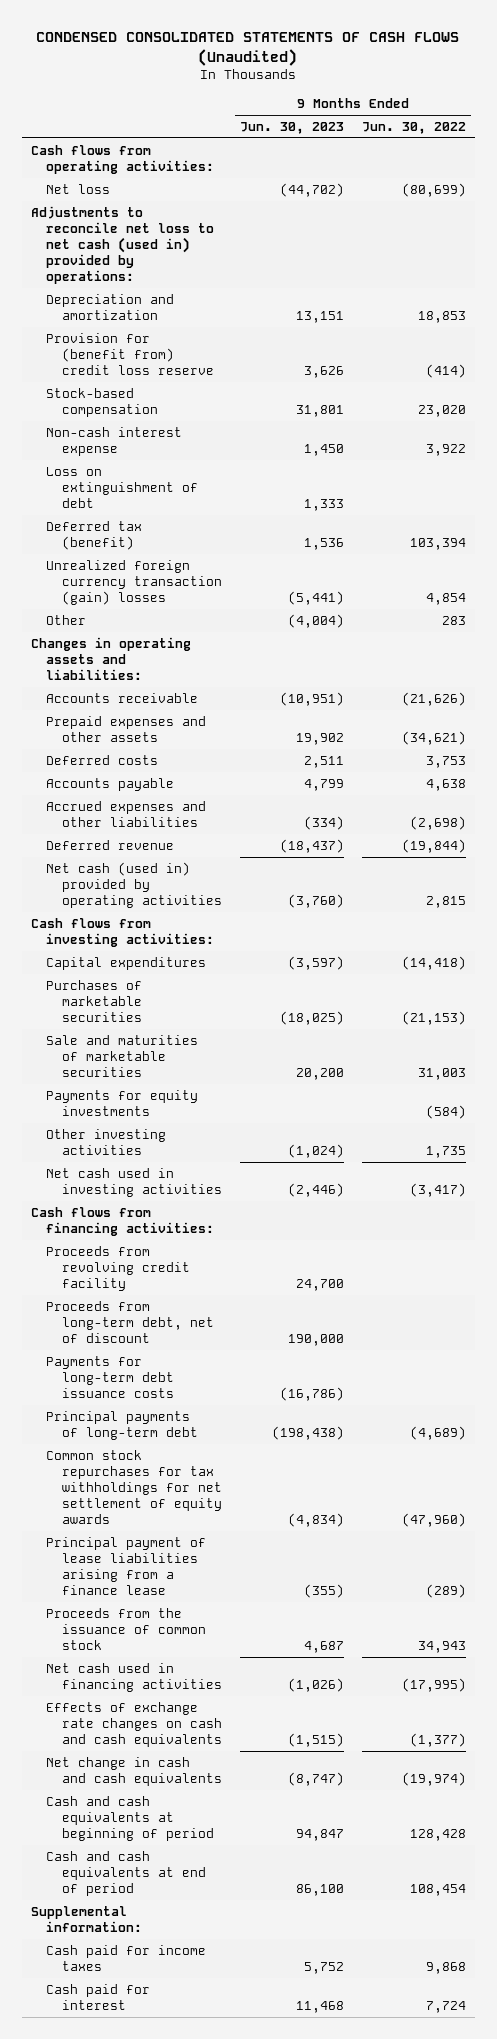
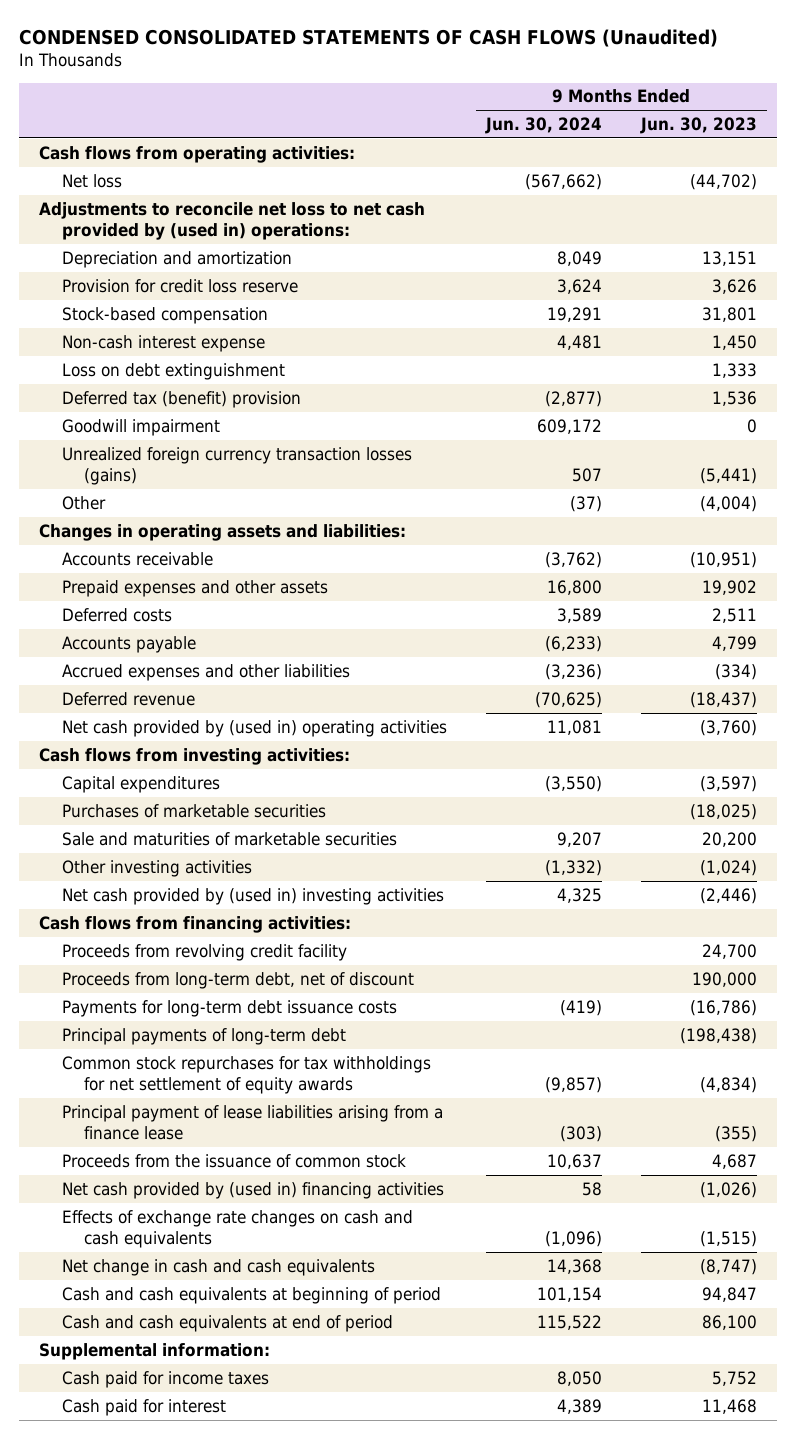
- | 9 Months Ended Jun. 30, 2023 | 9 Months Ended Jun. 30, 2022
+ | 9 Months Ended Jun. 30, 2024 | 9 Months Ended Jun. 30, 2023
- Adjustments to reconcile net loss to net cash (used in) provided by operations:
+ Adjustments to reconcile net loss to net cash provided by (used in) operations:
- Provision for (benefit from) credit loss reserve | 3,626 | (414)
+ Provision for credit loss reserve | 3,624 | 3,626
- Loss on extinguishment of debt | 1,333 |
- Deferred tax (benefit) | 1,536 | 103,394
- Unrealized foreign currency transaction (gain) losses | (5,441) | 4,854
+ Loss on debt extinguishment | | 1,333
+ Deferred tax (benefit) provision | (2,877) | 1,536
+ Goodwill impairment | 609,172 | 0
+ Unrealized foreign currency transaction losses (gains) | 507 | (5,441)
- Net cash (used in) provided by operating activities | (3,760) | 2,815
+ Net cash provided by (used in) operating activities | 11,081 | (3,760)
- Payments for equity investments | | (584)
- Net cash used in investing activities | (2,446) | (3,417)
+ Net cash provided by (used in) investing activities | 4,325 | (2,446)
- Net cash used in financing activities | (1,026) | (17,995)
+ Net cash provided by (used in) financing activities | 58 | (1,026)

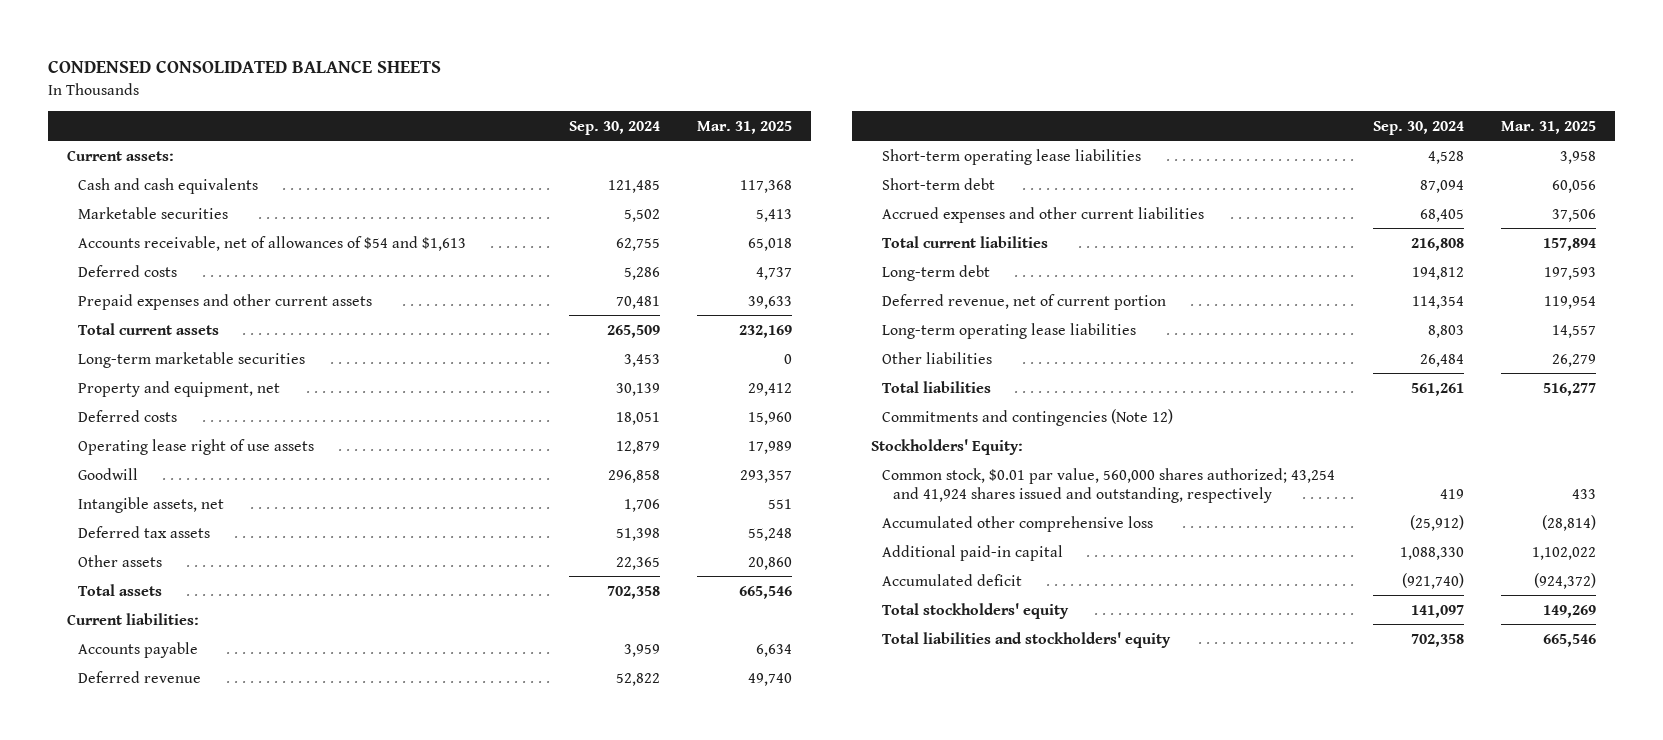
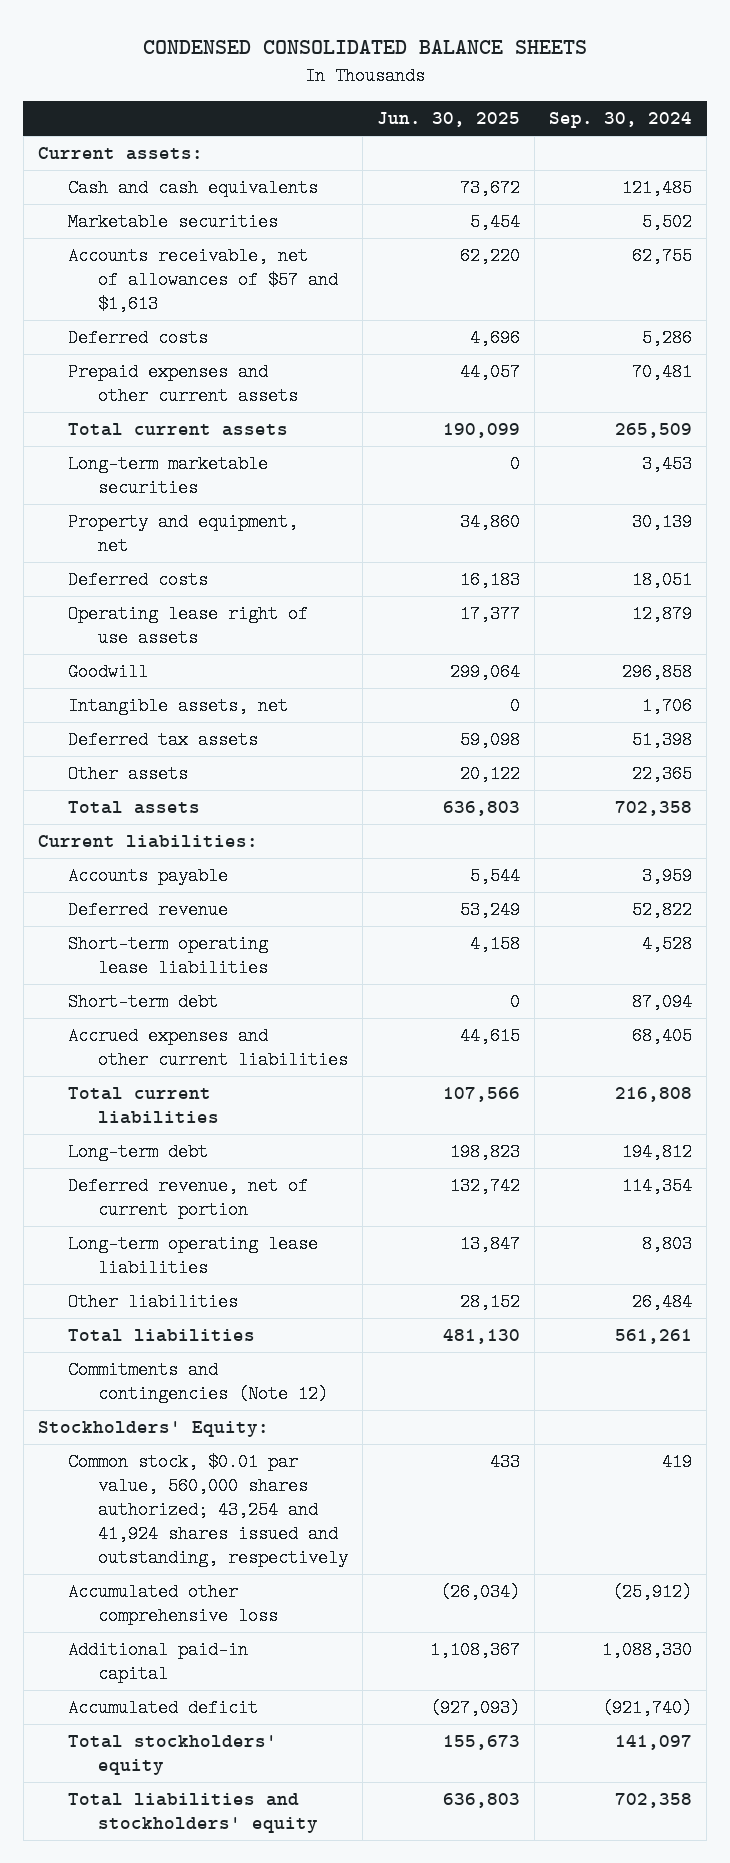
- | Sep. 30, 2024 | Mar. 31, 2025
+ | Jun. 30, 2025 | Sep. 30, 2024
- Accounts receivable, net of allowances of $54 and $1,613 | 62,755 | 65,018
+ Accounts receivable, net of allowances of $57 and $1,613 | 62,220 | 62,755

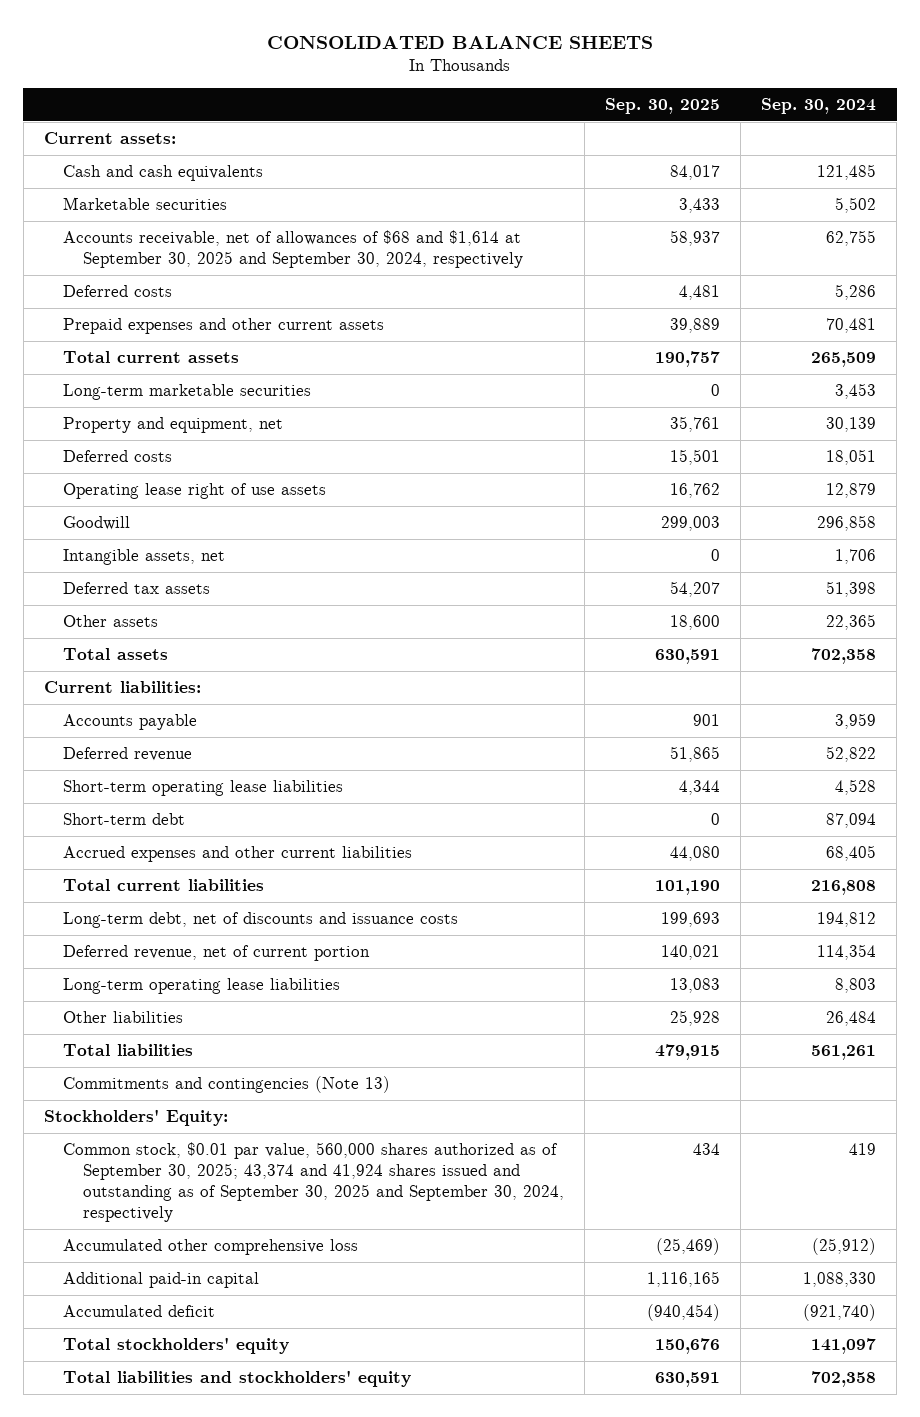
- CONDENSED CONSOLIDATED BALANCE SHEETS
+ CONSOLIDATED BALANCE SHEETS
- | Jun. 30, 2025 | Sep. 30, 2024
+ | Sep. 30, 2025 | Sep. 30, 2024
- Accounts receivable, net of allowances of $57 and $1,613 | 62,220 | 62,755
+ Accounts receivable, net of allowances of $68 and $1,614 at September 30, 2025 and September 30, 2024, respectively | 58,937 | 62,755
- Long-term debt | 198,823 | 194,812
+ Long-term debt, net of discounts and issuance costs | 199,693 | 194,812
- Commitments and contingencies (Note 12)
+ Commitments and contingencies (Note 13)
- Common stock, $0.01 par value, 560,000 shares authorized; 43,254 and 41,924 shares issued and outstanding, respectively | 433 | 419
+ Common stock, $0.01 par value, 560,000 shares authorized as of September 30, 2025; 43,374 and 41,924 shares issued and outstanding as of September 30, 2025 and September 30, 2024, respectively | 434 | 419

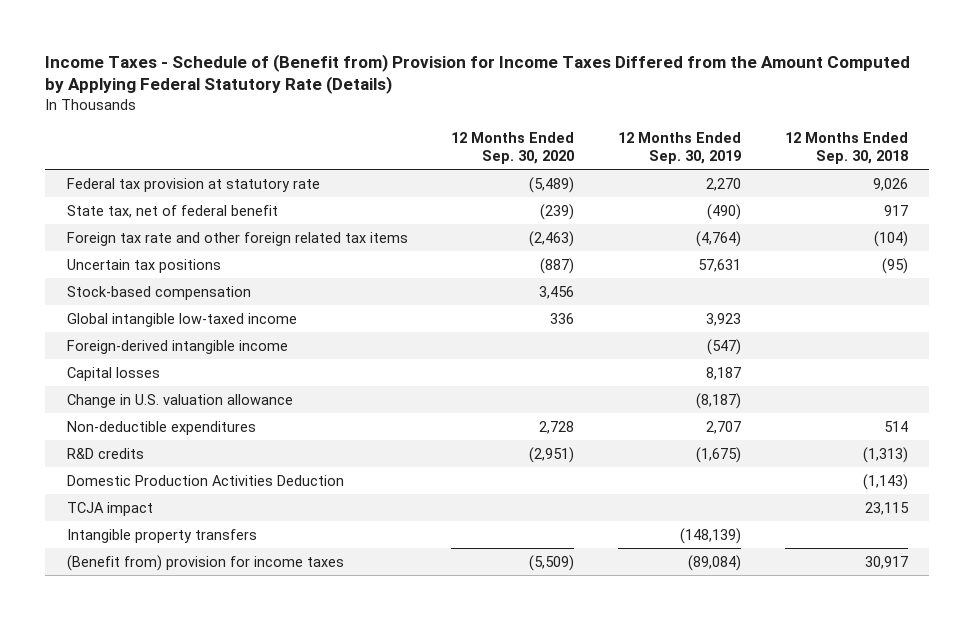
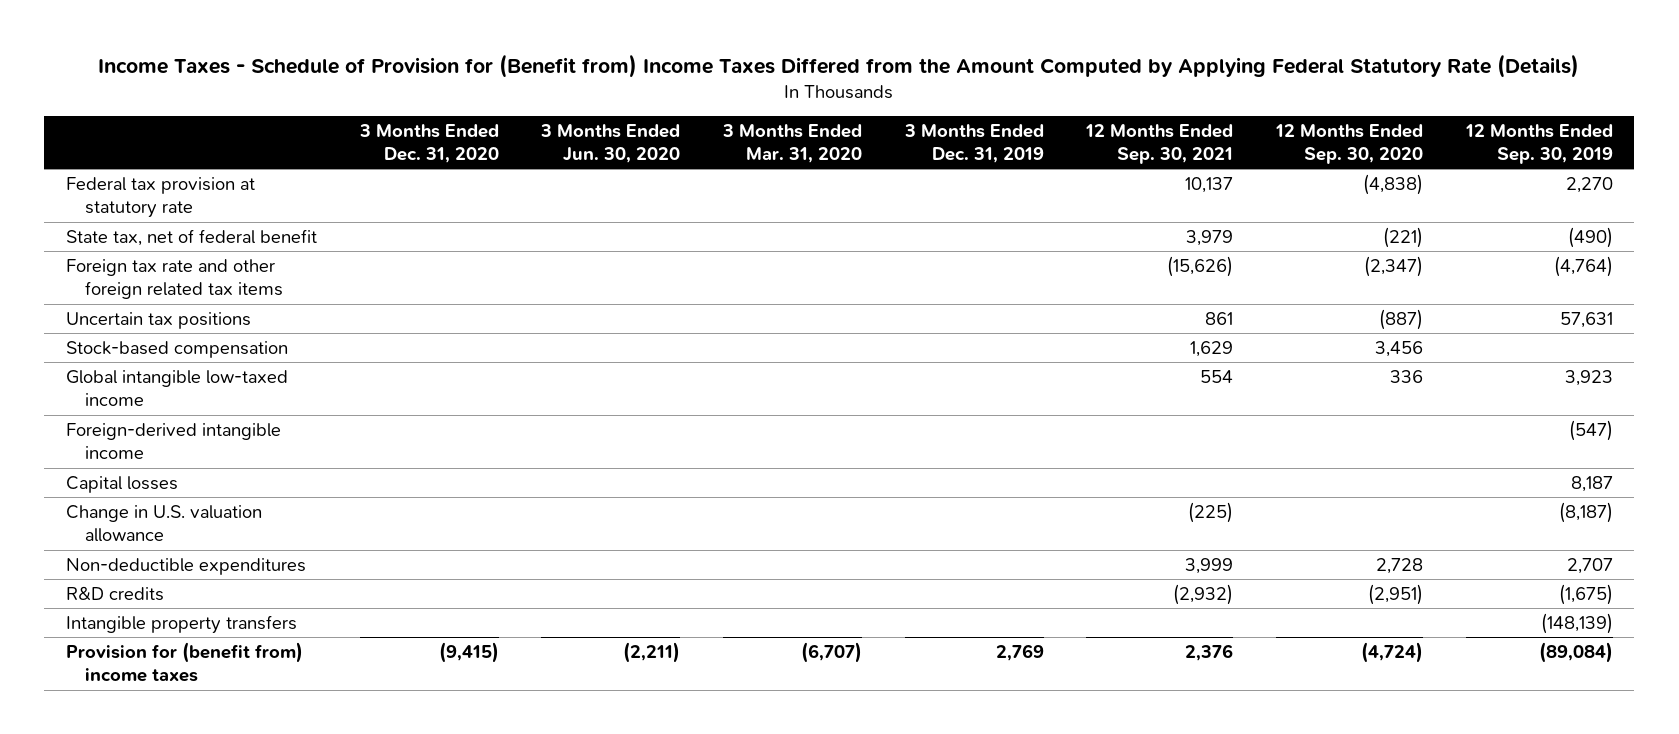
- Income Taxes - Schedule of (Benefit from) Provision for Income Taxes Differed from the Amount Computed by Applying Federal Statutory Rate (Details)
+ Income Taxes - Schedule of Provision for (Benefit from) Income Taxes Differed from the Amount Computed by Applying Federal Statutory Rate (Details)
- | 12 Months Ended Sep. 30, 2020 | 12 Months Ended Sep. 30, 2019 | 12 Months Ended Sep. 30, 2018
+ | 3 Months Ended Dec. 31, 2020 | 3 Months Ended Jun. 30, 2020 | 3 Months Ended Mar. 31, 2020 | 3 Months Ended Dec. 31, 2019 | 12 Months Ended Sep. 30, 2021 | 12 Months Ended Sep. 30, 2020 | 12 Months Ended Sep. 30, 2019
- Federal tax provision at statutory rate | (5,489) | 2,270 | 9,026
- State tax, net of federal benefit | (239) | (490) | 917
- Foreign tax rate and other foreign related tax items | (2,463) | (4,764) | (104)
+ Federal tax provision at statutory rate | | | | | 10,137 | (4,838) | 2,270
+ State tax, net of federal benefit | | | | | 3,979 | (221) | (490)
+ Foreign tax rate and other foreign related tax items | | | | | (15,626) | (2,347) | (4,764)
- Domestic Production Activities Deduction | | | (1,143)
- TCJA impact | | | 23,115
- (Benefit from) provision for income taxes | (5,509) | (89,084) | 30,917
+ Provision for (benefit from) income taxes | (9,415) | (2,211) | (6,707) | 2,769 | 2,376 | (4,724) | (89,084)

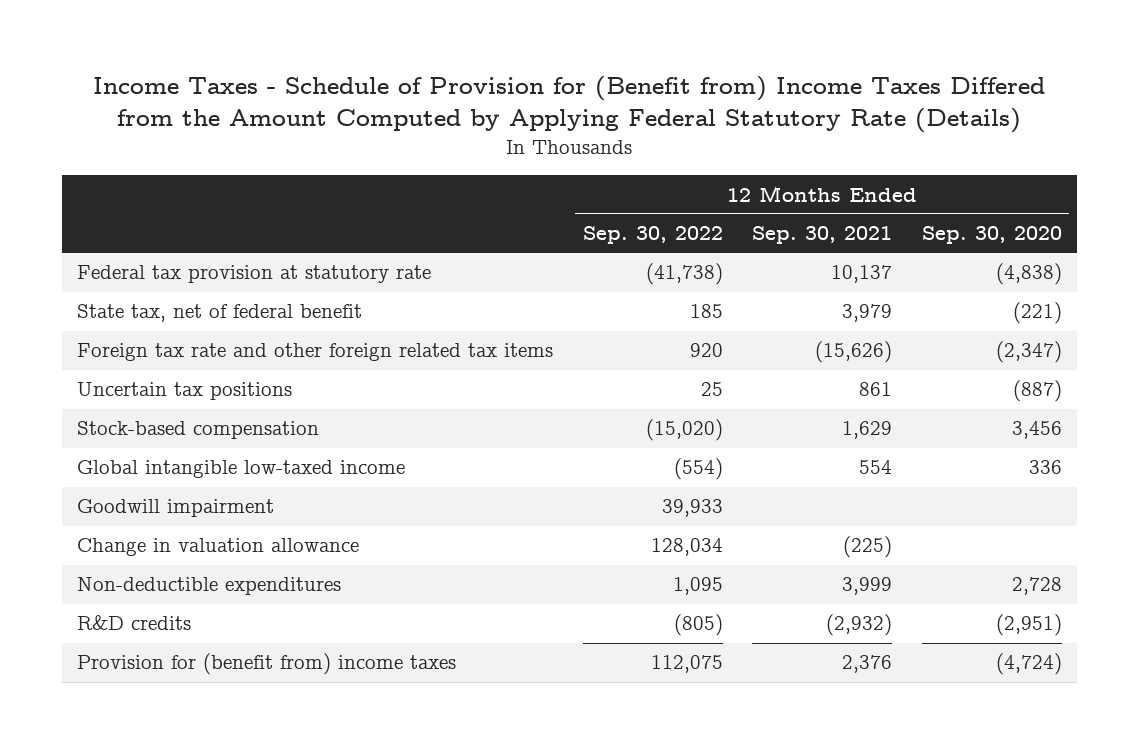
- | 3 Months Ended Dec. 31, 2020 | 3 Months Ended Jun. 30, 2020 | 3 Months Ended Mar. 31, 2020 | 3 Months Ended Dec. 31, 2019 | 12 Months Ended Sep. 30, 2021 | 12 Months Ended Sep. 30, 2020 | 12 Months Ended Sep. 30, 2019
+ | 12 Months Ended Sep. 30, 2022 | 12 Months Ended Sep. 30, 2021 | 12 Months Ended Sep. 30, 2020
- Foreign-derived intangible income | | | | | | | (547)
- Capital losses | | | | | | | 8,187
- Change in U.S. valuation allowance | | | | | (225) | | (8,187)
+ Goodwill impairment | 39,933 | |
+ Change in valuation allowance | 128,034 | (225) |
- Intangible property transfers | | | | | | | (148,139)

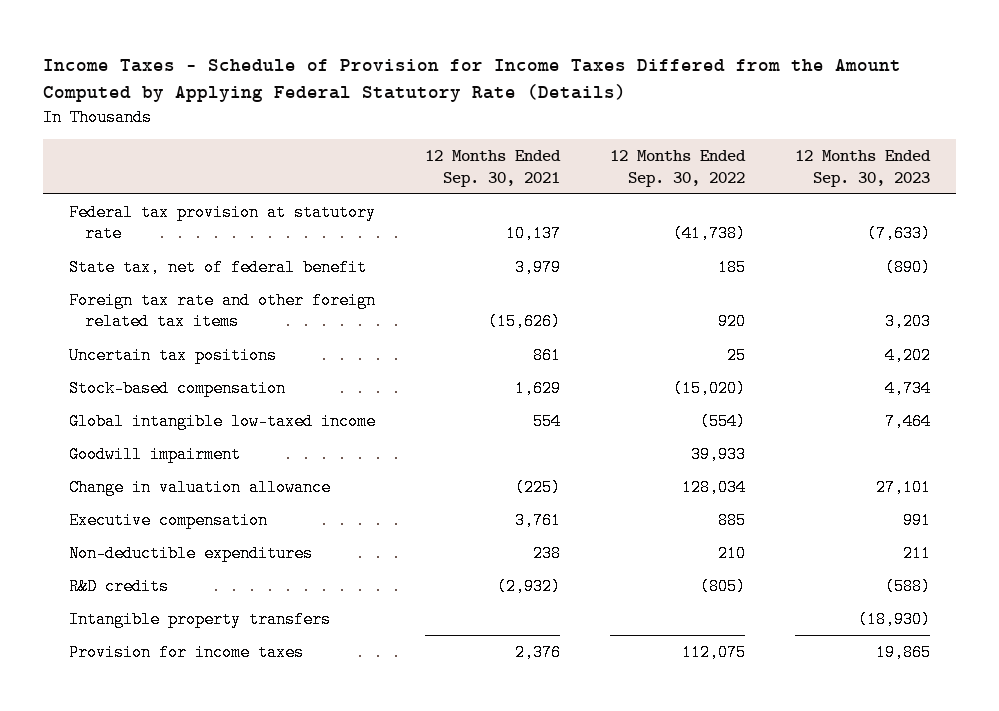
- Income Taxes - Schedule of Provision for (Benefit from) Income Taxes Differed from the Amount Computed by Applying Federal Statutory Rate (Details)
+ Income Taxes - Schedule of Provision for Income Taxes Differed from the Amount Computed by Applying Federal Statutory Rate (Details)
- | 12 Months Ended Sep. 30, 2022 | 12 Months Ended Sep. 30, 2021 | 12 Months Ended Sep. 30, 2020
+ | 12 Months Ended Sep. 30, 2021 | 12 Months Ended Sep. 30, 2022 | 12 Months Ended Sep. 30, 2023
- Non-deductible expenditures | 1,095 | 3,999 | 2,728
+ Executive compensation | 3,761 | 885 | 991
+ Non-deductible expenditures | 238 | 210 | 211
- Provision for (benefit from) income taxes | 112,075 | 2,376 | (4,724)
+ Intangible property transfers | | | (18,930)
+ Provision for income taxes | 2,376 | 112,075 | 19,865

